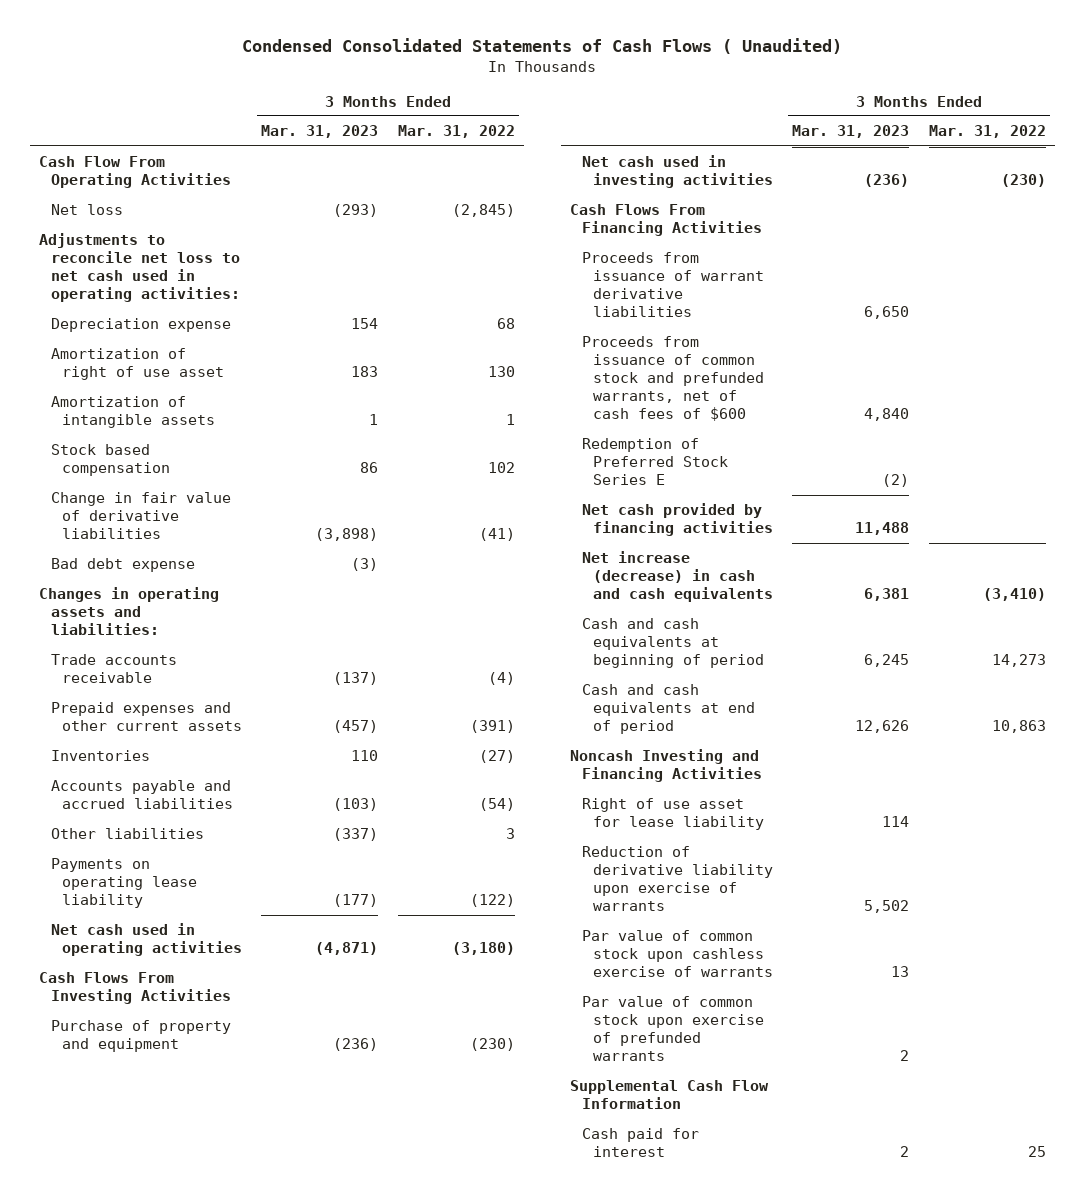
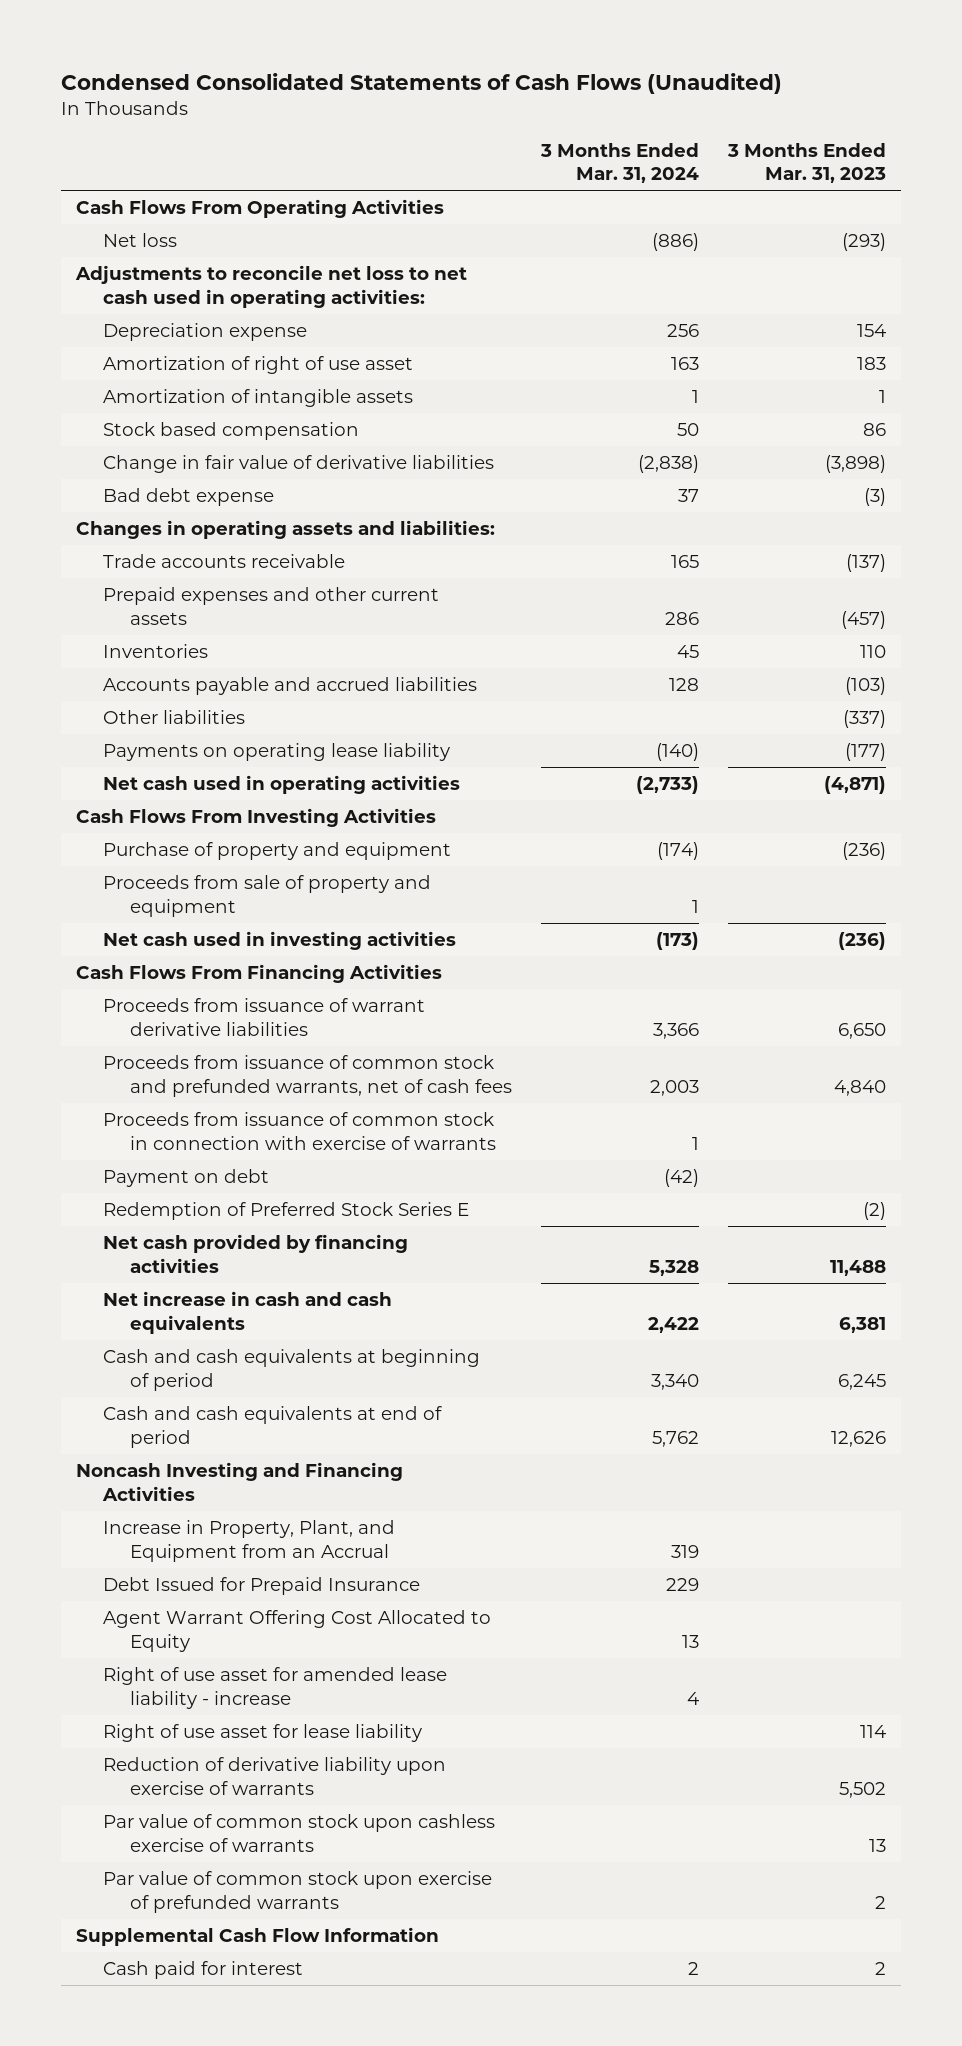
- Condensed Consolidated Statements of Cash Flows ( Unaudited)
+ Condensed Consolidated Statements of Cash Flows (Unaudited)
- | 3 Months Ended Mar. 31, 2023 | 3 Months Ended Mar. 31, 2022
+ | 3 Months Ended Mar. 31, 2024 | 3 Months Ended Mar. 31, 2023
- Cash Flow From Operating Activities
+ Cash Flows From Operating Activities
+ Proceeds from sale of property and equipment | 1 |
- Proceeds from issuance of common stock and prefunded warrants, net of cash fees of $600 | 4,840 |
+ Proceeds from issuance of common stock and prefunded warrants, net of cash fees | 2,003 | 4,840
+ Proceeds from issuance of common stock in connection with exercise of warrants | 1 |
+ Payment on debt | (42) |
- Net increase (decrease) in cash and cash equivalents | 6,381 | (3,410)
+ Net increase in cash and cash equivalents | 2,422 | 6,381
+ Increase in Property, Plant, and Equipment from an Accrual | 319 |
+ Debt Issued for Prepaid Insurance | 229 |
+ Agent Warrant Offering Cost Allocated to Equity | 13 |
+ Right of use asset for amended lease liability - increase | 4 |

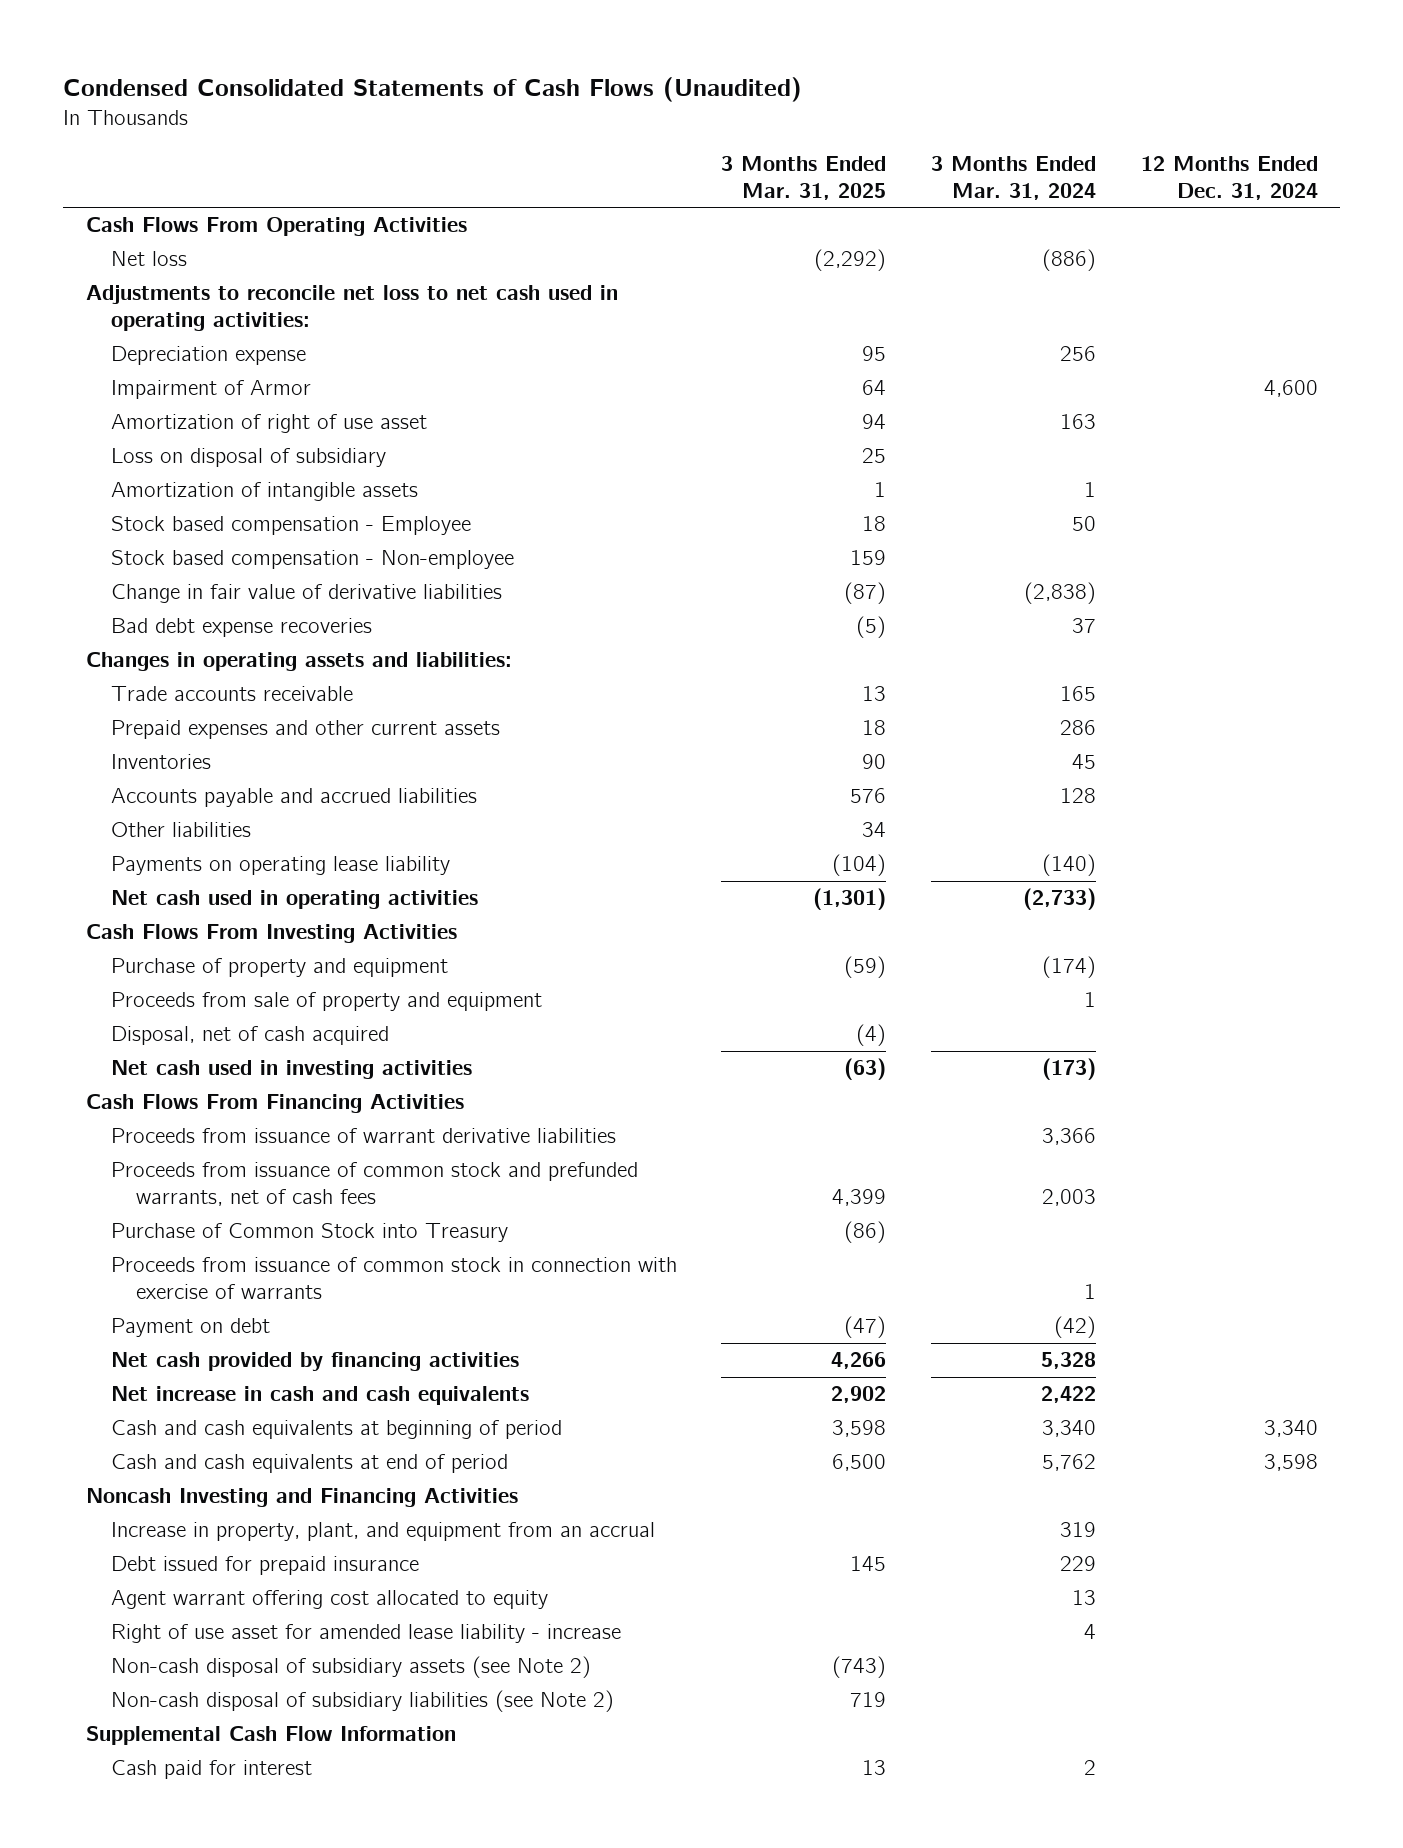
- | 3 Months Ended Mar. 31, 2024 | 3 Months Ended Mar. 31, 2023
+ | 3 Months Ended Mar. 31, 2025 | 3 Months Ended Mar. 31, 2024 | 12 Months Ended Dec. 31, 2024
+ Impairment of Armor | 64 | | 4,600
+ Loss on disposal of subsidiary | 25 | |
- Stock based compensation | 50 | 86
+ Stock based compensation - Employee | 18 | 50 |
+ Stock based compensation - Non-employee | 159 | |
- Bad debt expense | 37 | (3)
+ Bad debt expense recoveries | (5) | 37 |
+ Disposal, net of cash acquired | (4) | |
+ Purchase of Common Stock into Treasury | (86) | |
- Redemption of Preferred Stock Series E | | (2)
- Increase in Property, Plant, and Equipment from an Accrual | 319 |
- Debt Issued for Prepaid Insurance | 229 |
- Agent Warrant Offering Cost Allocated to Equity | 13 |
+ Increase in property, plant, and equipment from an accrual | | 319 |
+ Debt issued for prepaid insurance | 145 | 229 |
+ Agent warrant offering cost allocated to equity | | 13 |
- Right of use asset for lease liability | | 114
- Reduction of derivative liability upon exercise of warrants | | 5,502
- Par value of common stock upon cashless exercise of warrants | | 13
- Par value of common stock upon exercise of prefunded warrants | | 2
+ Non-cash disposal of subsidiary assets (see Note 2) | (743) | |
+ Non-cash disposal of subsidiary liabilities (see Note 2) | 719 | |

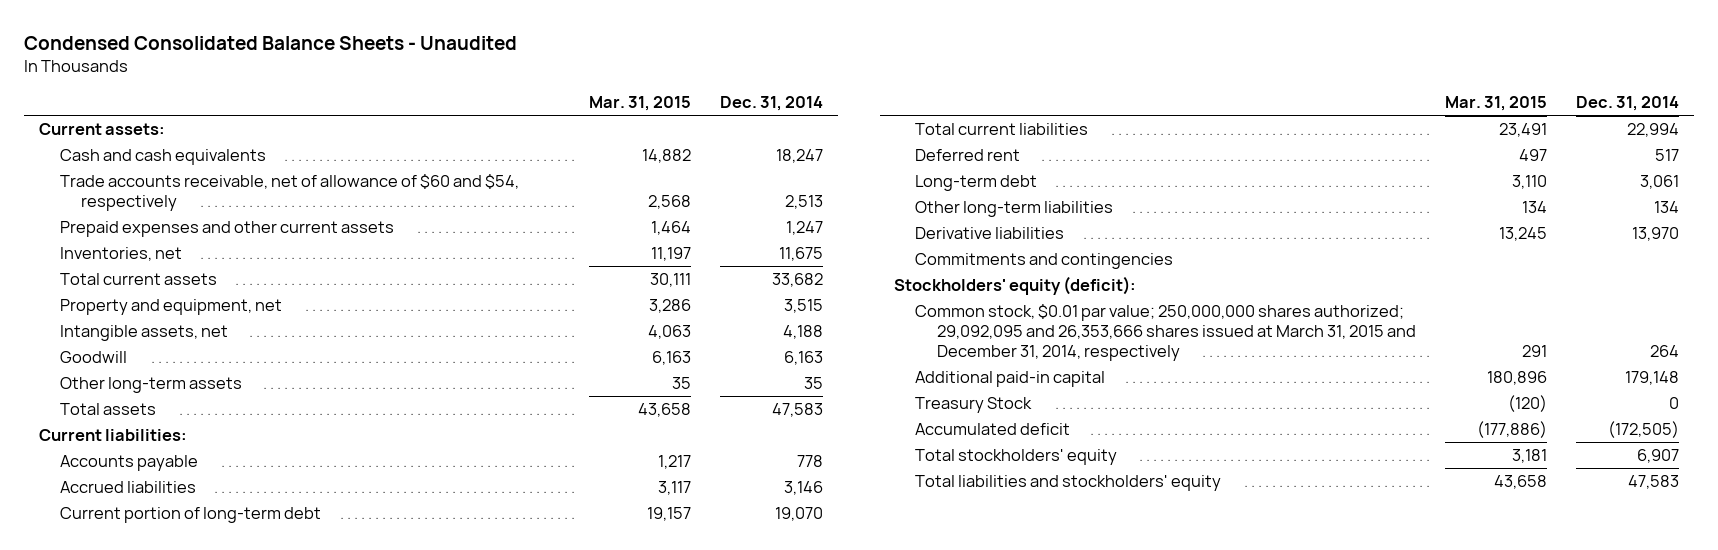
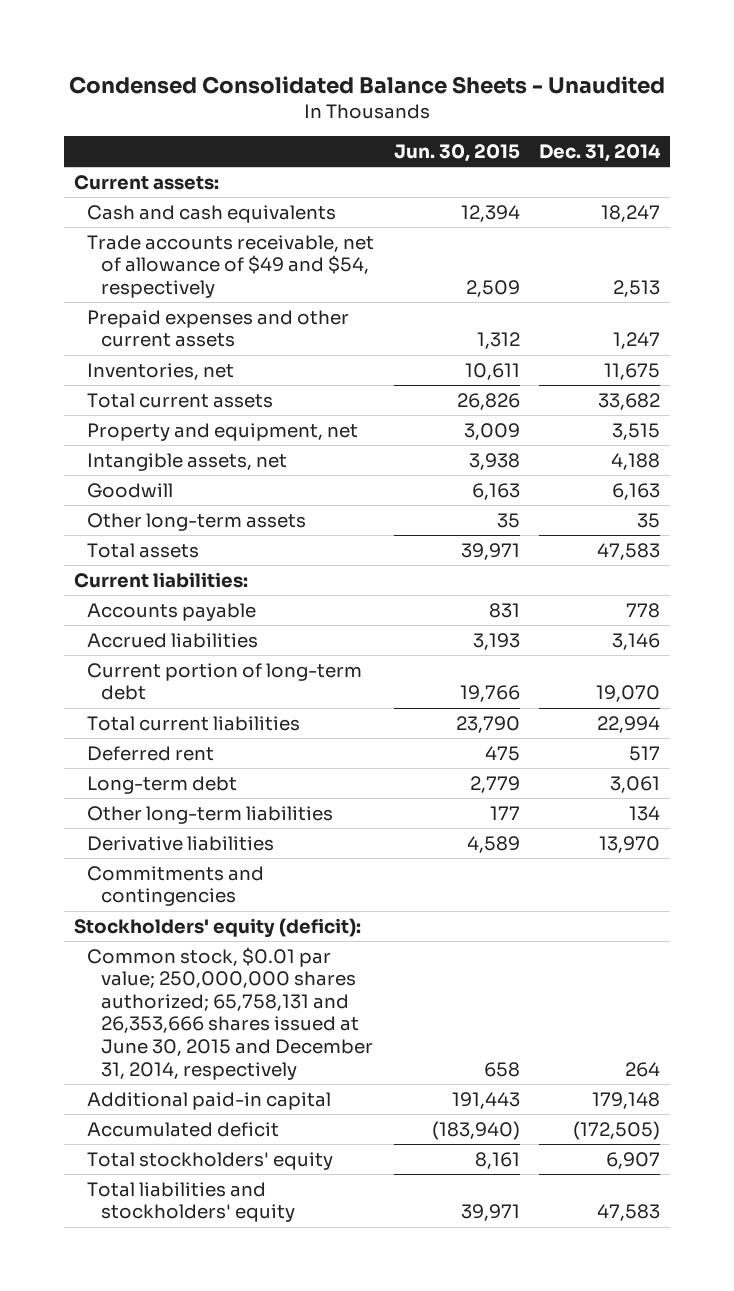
- | Mar. 31, 2015 | Dec. 31, 2014
+ | Jun. 30, 2015 | Dec. 31, 2014
- Trade accounts receivable, net of allowance of $60 and $54, respectively | 2,568 | 2,513
+ Trade accounts receivable, net of allowance of $49 and $54, respectively | 2,509 | 2,513
- Common stock, $0.01 par value; 250,000,000 shares authorized; 29,092,095 and 26,353,666 shares issued at March 31, 2015 and December 31, 2014, respectively | 291 | 264
+ Common stock, $0.01 par value; 250,000,000 shares authorized; 65,758,131 and 26,353,666 shares issued at June 30, 2015 and December 31, 2014, respectively | 658 | 264
- Treasury Stock | (120) | 0

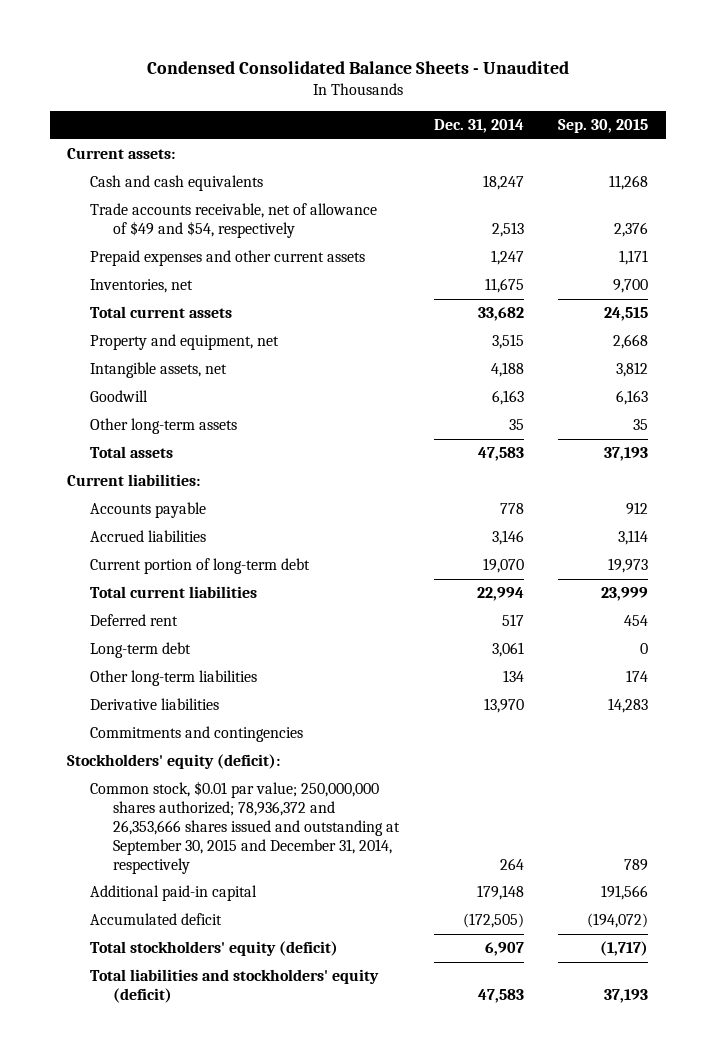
- | Jun. 30, 2015 | Dec. 31, 2014
+ | Dec. 31, 2014 | Sep. 30, 2015
- Common stock, $0.01 par value; 250,000,000 shares authorized; 65,758,131 and 26,353,666 shares issued at June 30, 2015 and December 31, 2014, respectively | 658 | 264
+ Common stock, $0.01 par value; 250,000,000 shares authorized; 78,936,372 and 26,353,666 shares issued and outstanding at September 30, 2015 and December 31, 2014, respectively | 264 | 789
- Total stockholders' equity | 8,161 | 6,907
- Total liabilities and stockholders' equity | 39,971 | 47,583
+ Total stockholders' equity (deficit) | 6,907 | (1,717)
+ Total liabilities and stockholders' equity (deficit) | 47,583 | 37,193

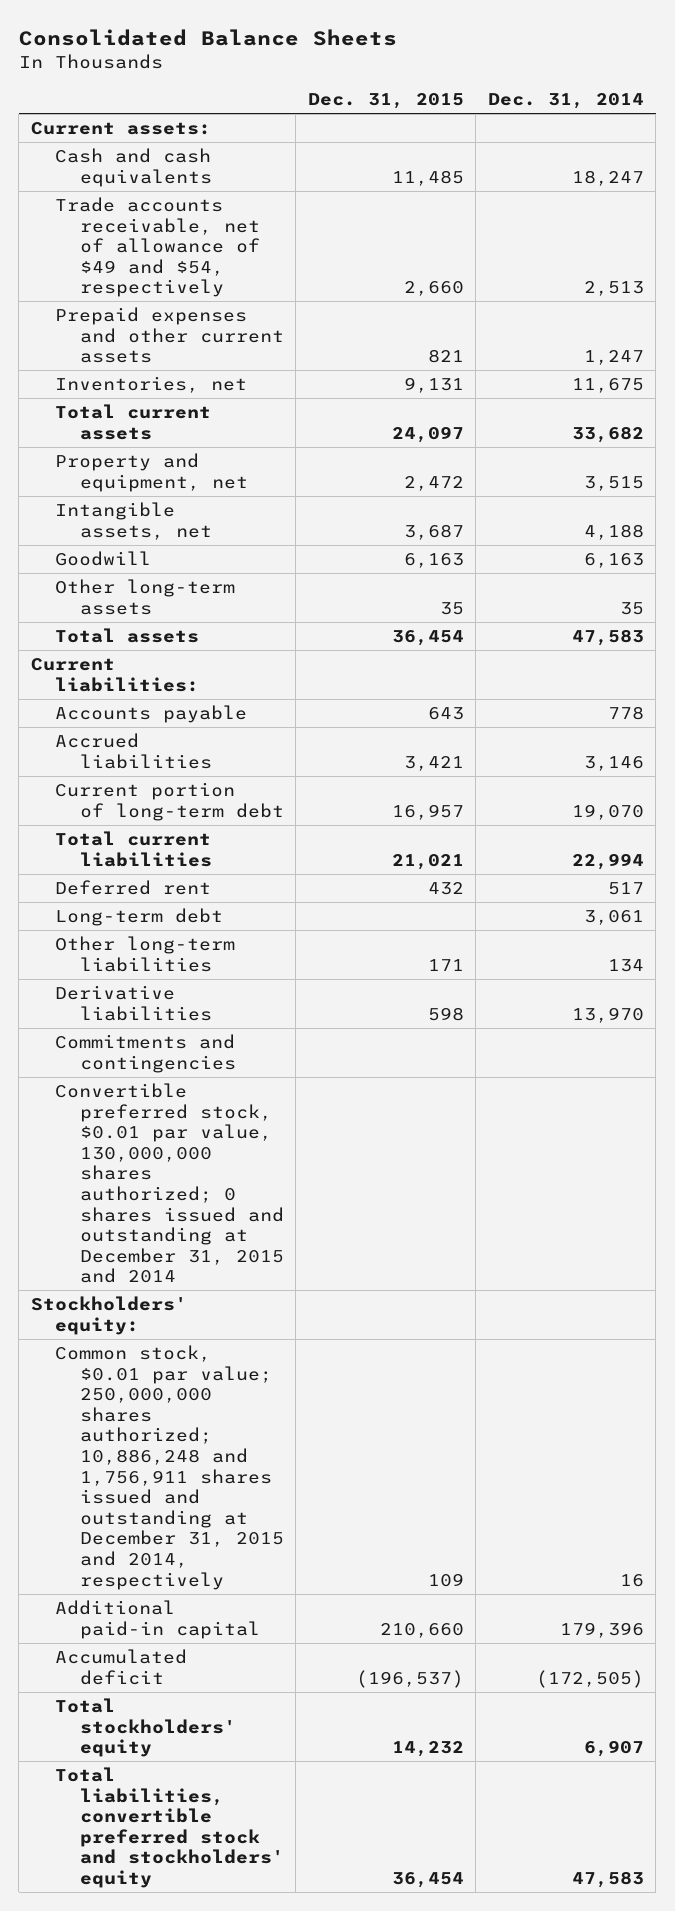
- Condensed Consolidated Balance Sheets - Unaudited
+ Consolidated Balance Sheets
- | Dec. 31, 2014 | Sep. 30, 2015
+ | Dec. 31, 2015 | Dec. 31, 2014
- Stockholders' equity (deficit):
- Common stock, $0.01 par value; 250,000,000 shares authorized; 78,936,372 and 26,353,666 shares issued and outstanding at September 30, 2015 and December 31, 2014, respectively | 264 | 789
- Additional paid-in capital | 179,148 | 191,566
+ Convertible preferred stock, $0.01 par value, 130,000,000 shares authorized; 0 shares issued and outstanding at December 31, 2015 and 2014
+ Stockholders' equity:
+ Common stock, $0.01 par value; 250,000,000 shares authorized; 10,886,248 and 1,756,911 shares issued and outstanding at December 31, 2015 and 2014, respectively | 109 | 16
+ Additional paid-in capital | 210,660 | 179,396
- Total stockholders' equity (deficit) | 6,907 | (1,717)
- Total liabilities and stockholders' equity (deficit) | 47,583 | 37,193
+ Total stockholders' equity | 14,232 | 6,907
+ Total liabilities, convertible preferred stock and stockholders' equity | 36,454 | 47,583

